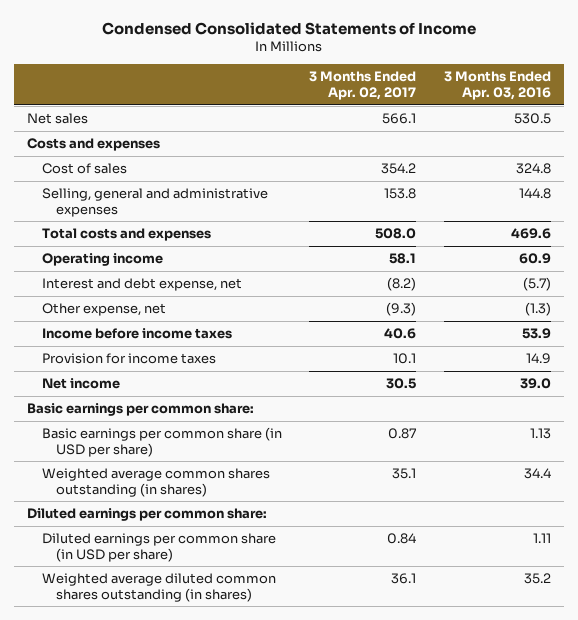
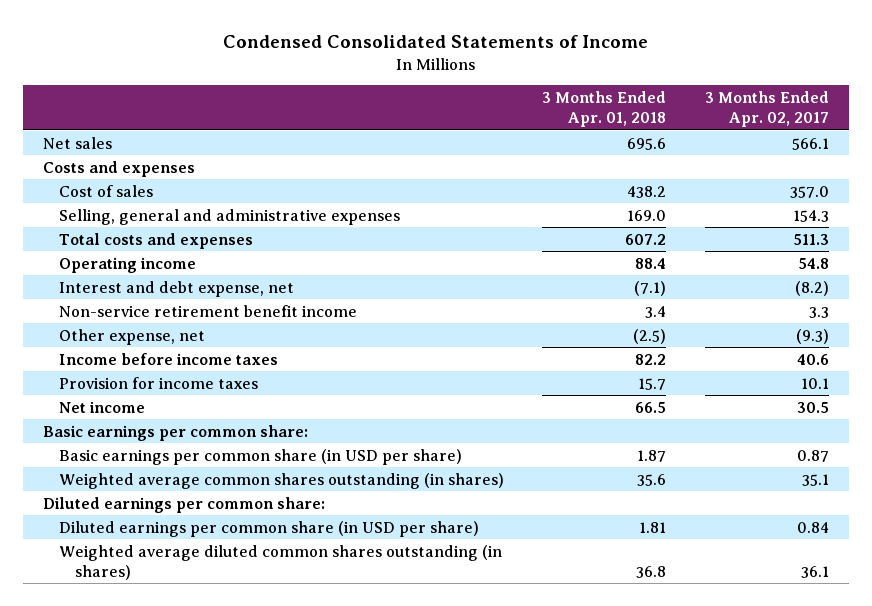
- | 3 Months Ended Apr. 02, 2017 | 3 Months Ended Apr. 03, 2016
+ | 3 Months Ended Apr. 01, 2018 | 3 Months Ended Apr. 02, 2017
- Cost of sales | 354.2 | 324.8
- Selling, general and administrative expenses | 153.8 | 144.8
- Total costs and expenses | 508.0 | 469.6
- Operating income | 58.1 | 60.9
+ Cost of sales | 438.2 | 357.0
+ Selling, general and administrative expenses | 169.0 | 154.3
+ Total costs and expenses | 607.2 | 511.3
+ Operating income | 88.4 | 54.8
+ Non-service retirement benefit income | 3.4 | 3.3

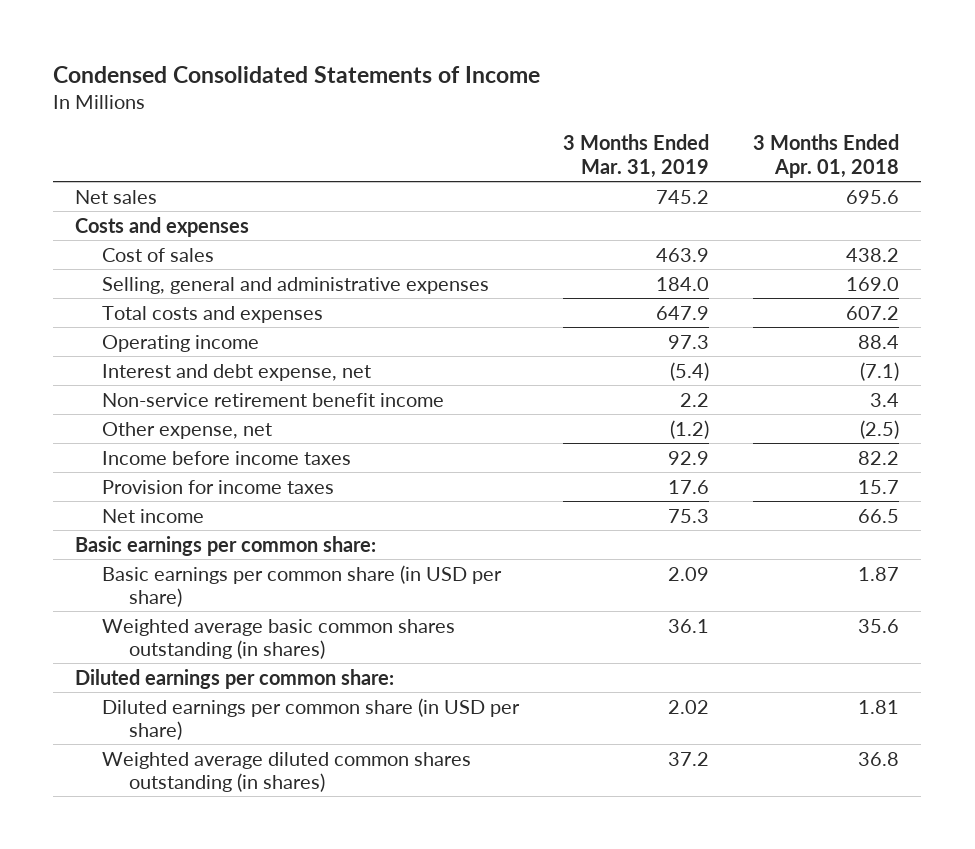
- | 3 Months Ended Apr. 01, 2018 | 3 Months Ended Apr. 02, 2017
+ | 3 Months Ended Mar. 31, 2019 | 3 Months Ended Apr. 01, 2018
- Weighted average common shares outstanding (in shares) | 35.6 | 35.1
+ Weighted average basic common shares outstanding (in shares) | 36.1 | 35.6

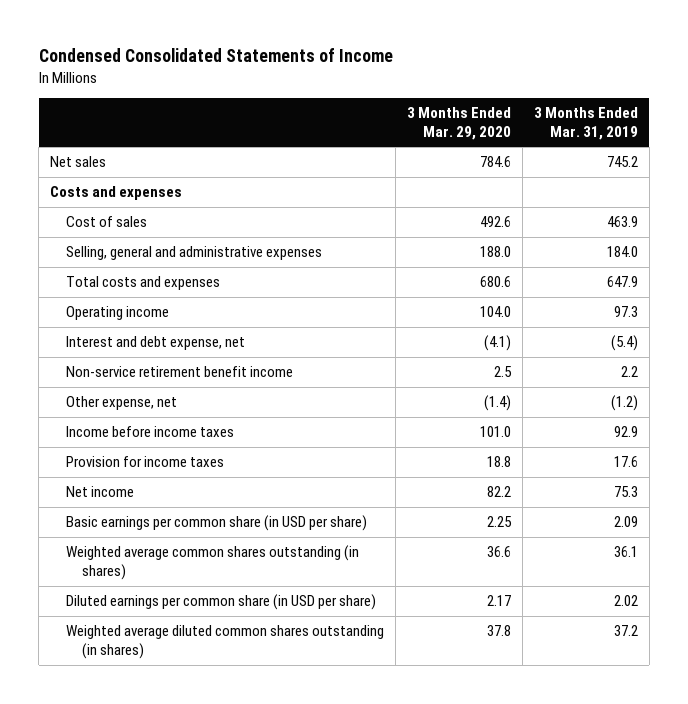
- | 3 Months Ended Mar. 31, 2019 | 3 Months Ended Apr. 01, 2018
+ | 3 Months Ended Mar. 29, 2020 | 3 Months Ended Mar. 31, 2019
- Basic earnings per common share:
- Weighted average basic common shares outstanding (in shares) | 36.1 | 35.6
- Diluted earnings per common share:
+ Weighted average common shares outstanding (in shares) | 36.6 | 36.1

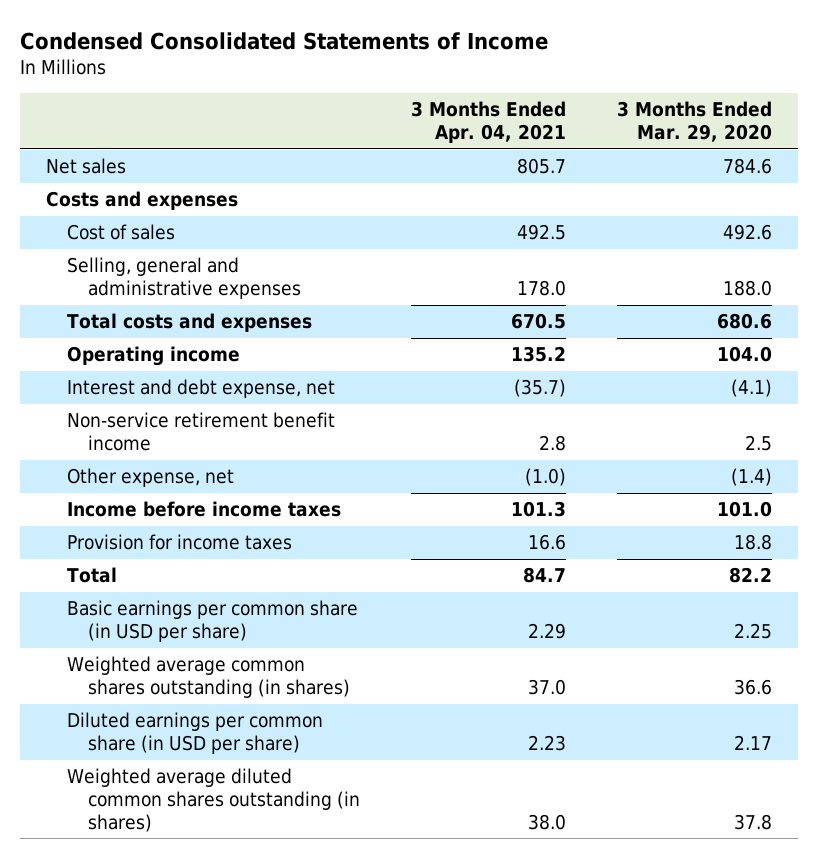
- | 3 Months Ended Mar. 29, 2020 | 3 Months Ended Mar. 31, 2019
+ | 3 Months Ended Apr. 04, 2021 | 3 Months Ended Mar. 29, 2020
- Net income | 82.2 | 75.3
+ Total | 84.7 | 82.2

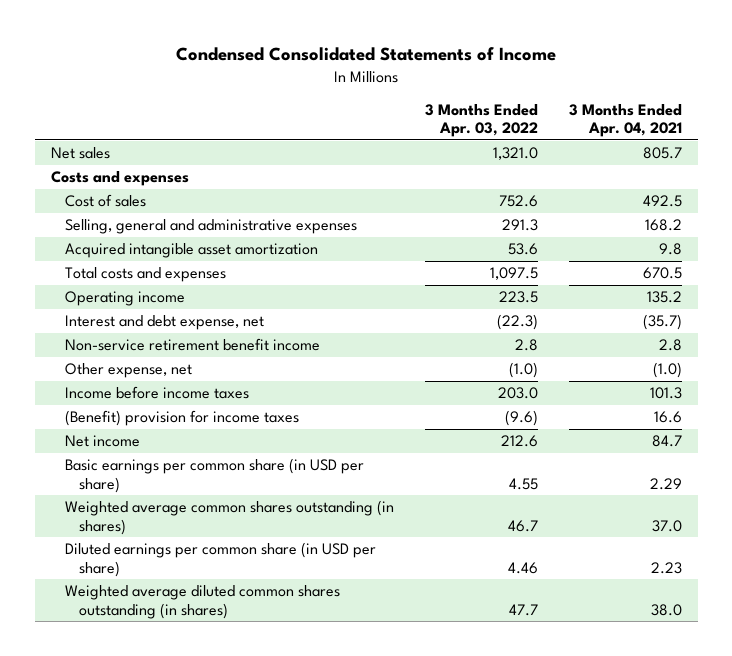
- | 3 Months Ended Apr. 04, 2021 | 3 Months Ended Mar. 29, 2020
+ | 3 Months Ended Apr. 03, 2022 | 3 Months Ended Apr. 04, 2021
- Selling, general and administrative expenses | 178.0 | 188.0
+ Selling, general and administrative expenses | 291.3 | 168.2
+ Acquired intangible asset amortization | 53.6 | 9.8
- Provision for income taxes | 16.6 | 18.8
- Total | 84.7 | 82.2
+ (Benefit) provision for income taxes | (9.6) | 16.6
+ Net income | 212.6 | 84.7

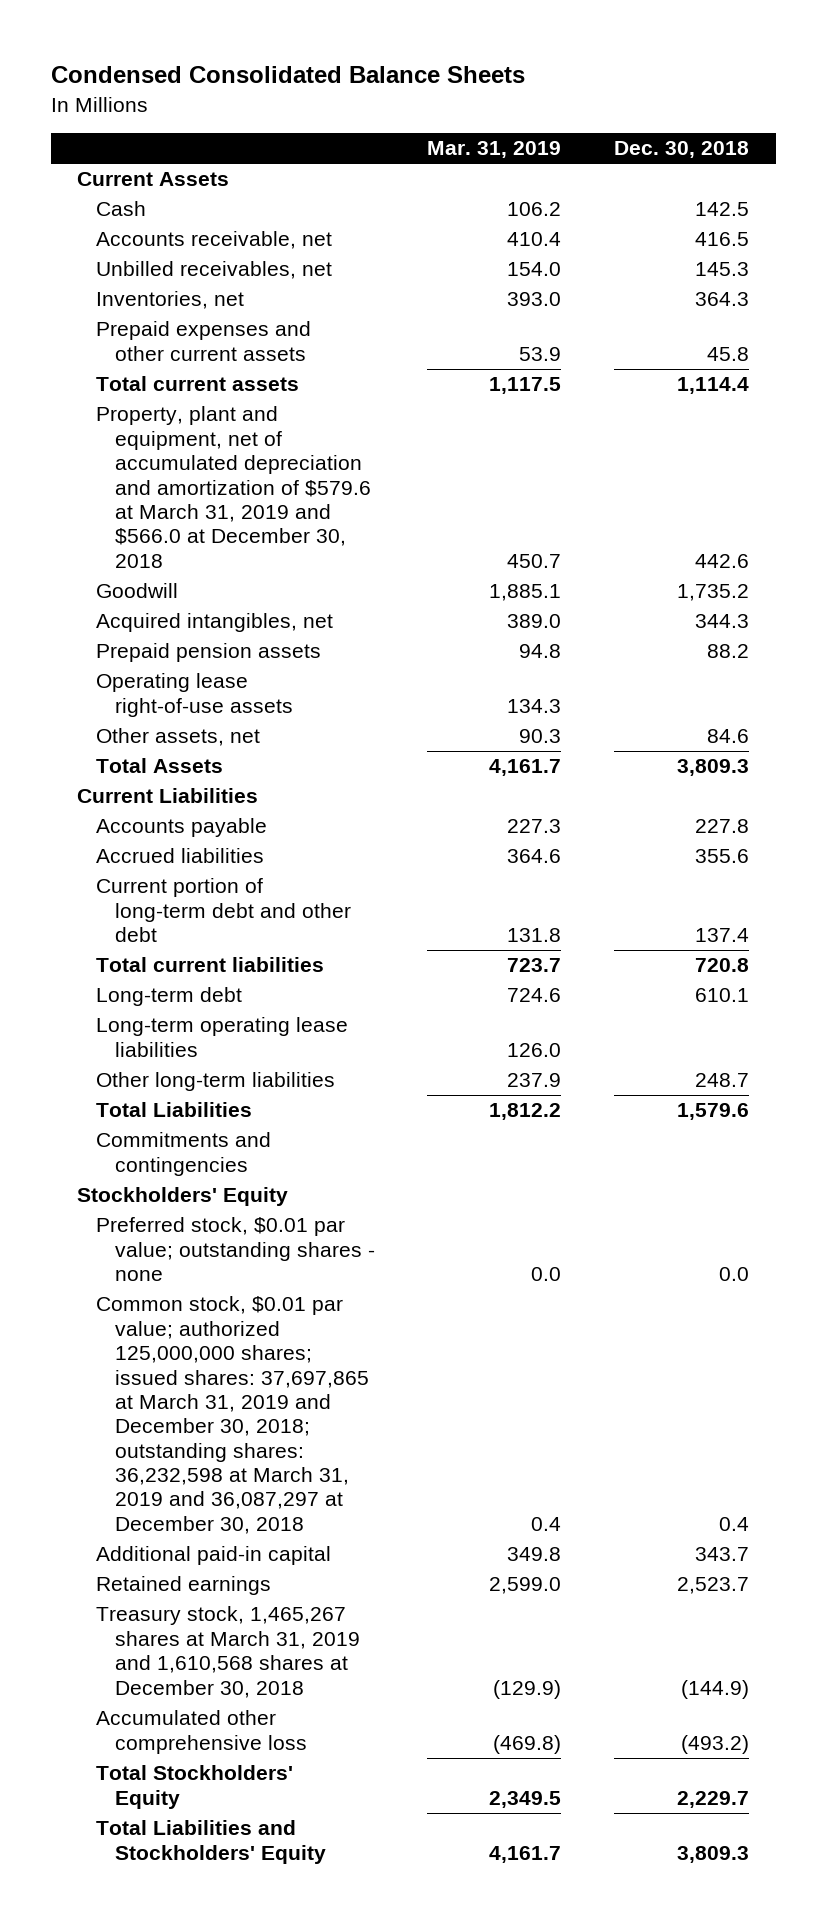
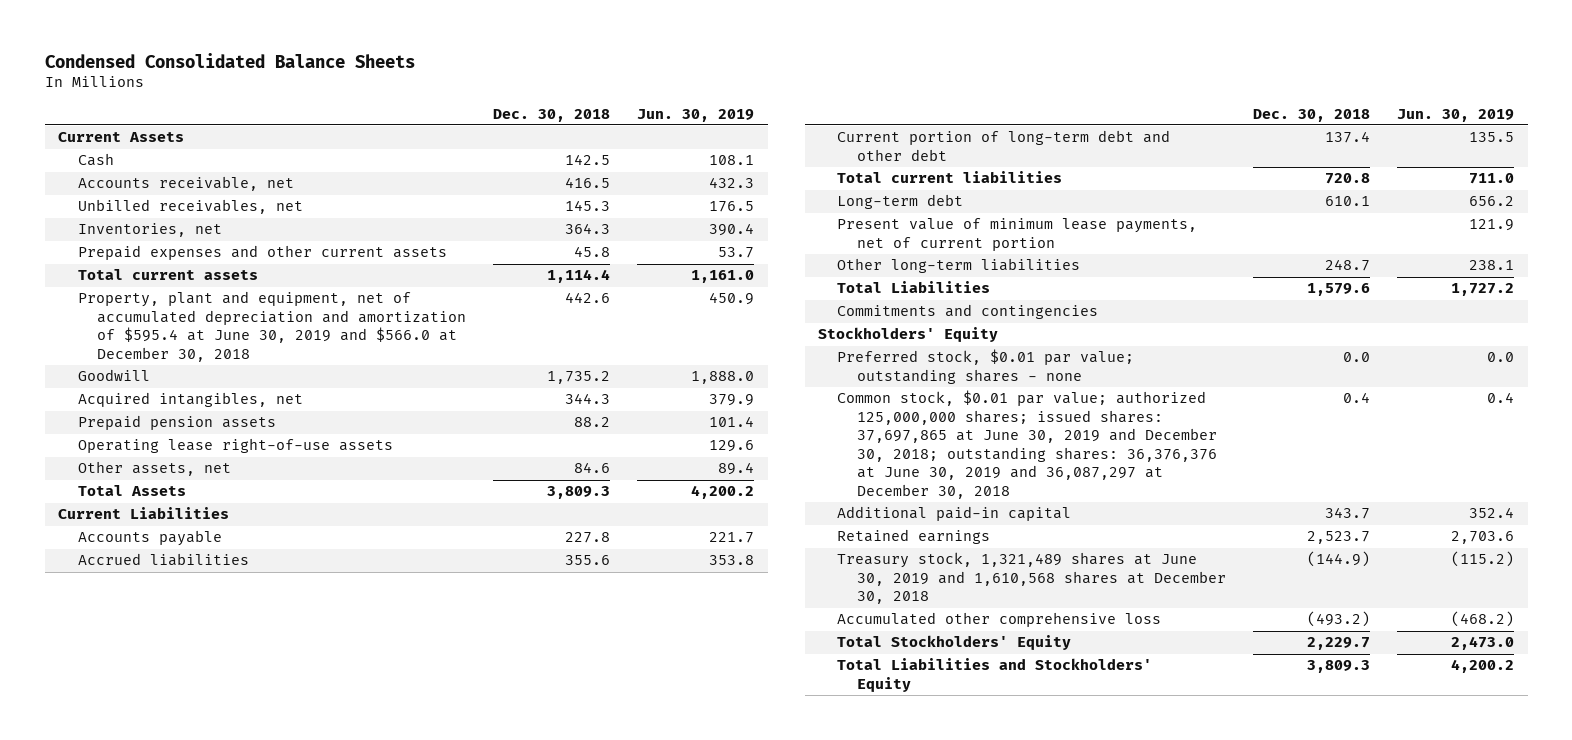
- | Mar. 31, 2019 | Dec. 30, 2018
+ | Dec. 30, 2018 | Jun. 30, 2019
- Property, plant and equipment, net of accumulated depreciation and amortization of $579.6 at March 31, 2019 and $566.0 at December 30, 2018 | 450.7 | 442.6
+ Property, plant and equipment, net of accumulated depreciation and amortization of $595.4 at June 30, 2019 and $566.0 at December 30, 2018 | 442.6 | 450.9
- Long-term operating lease liabilities | 126.0 |
+ Present value of minimum lease payments, net of current portion | | 121.9
- Common stock, $0.01 par value; authorized 125,000,000 shares; issued shares: 37,697,865 at March 31, 2019 and December 30, 2018; outstanding shares: 36,232,598 at March 31, 2019 and 36,087,297 at December 30, 2018 | 0.4 | 0.4
+ Common stock, $0.01 par value; authorized 125,000,000 shares; issued shares: 37,697,865 at June 30, 2019 and December 30, 2018; outstanding shares: 36,376,376 at June 30, 2019 and 36,087,297 at December 30, 2018 | 0.4 | 0.4
- Treasury stock, 1,465,267 shares at March 31, 2019 and 1,610,568 shares at December 30, 2018 | (129.9) | (144.9)
+ Treasury stock, 1,321,489 shares at June 30, 2019 and 1,610,568 shares at December 30, 2018 | (144.9) | (115.2)

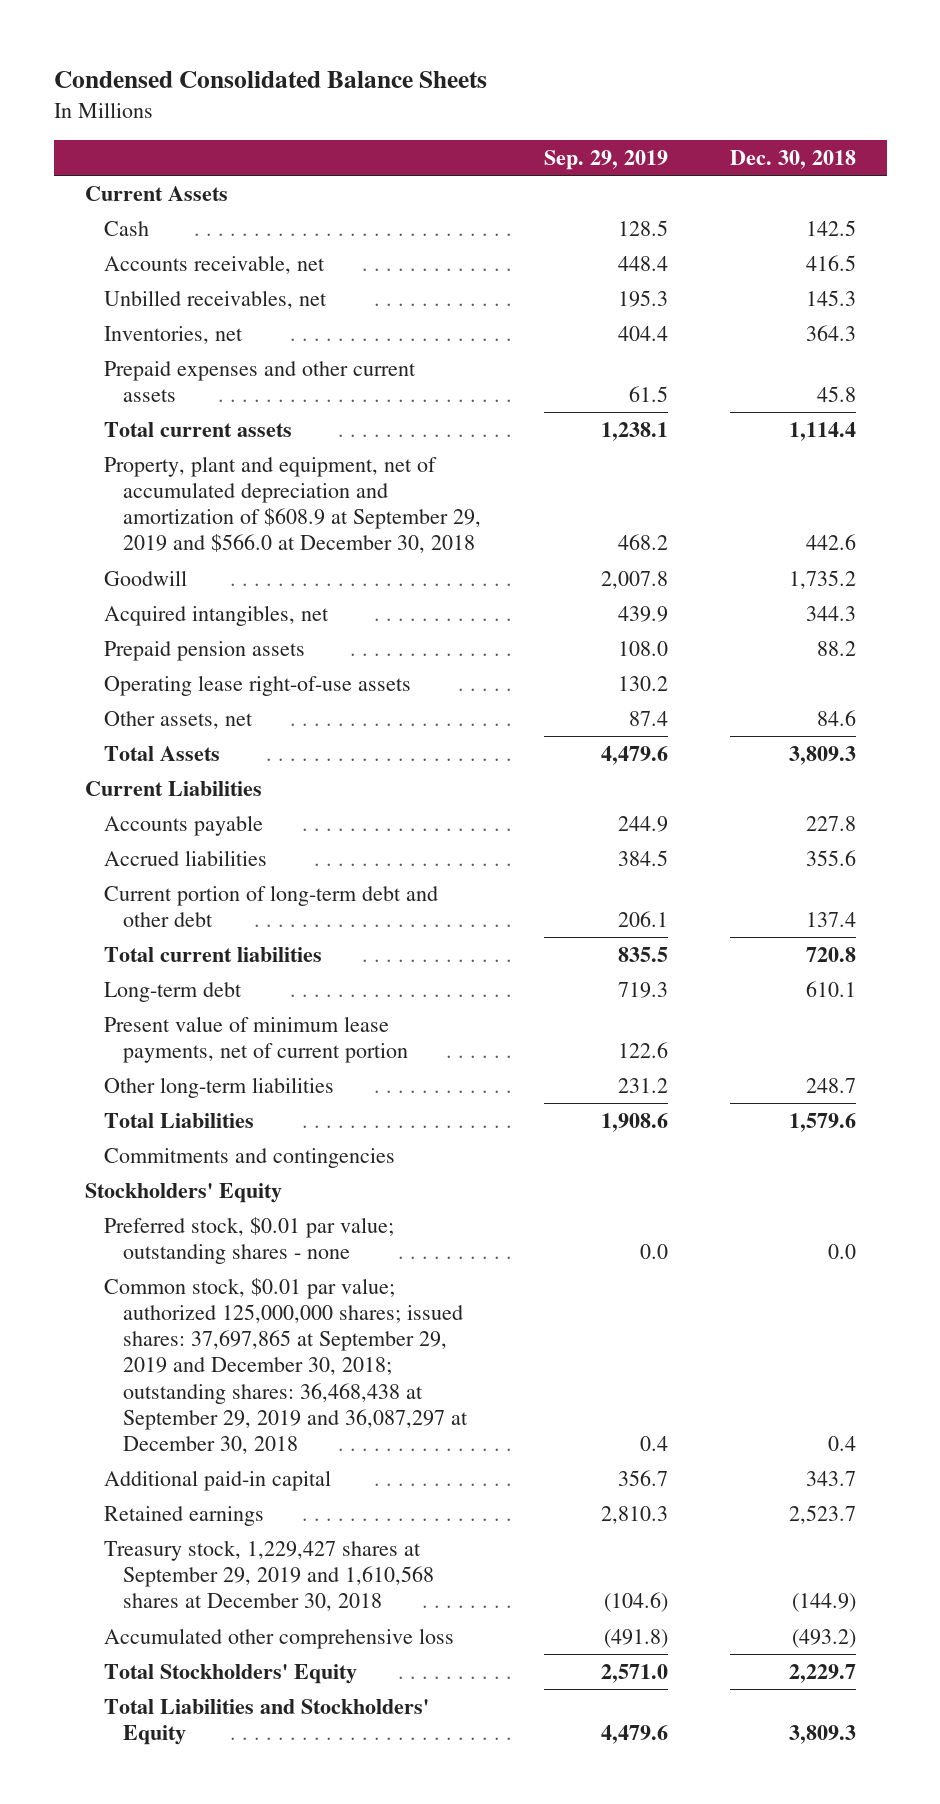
- | Dec. 30, 2018 | Jun. 30, 2019
+ | Sep. 29, 2019 | Dec. 30, 2018
- Property, plant and equipment, net of accumulated depreciation and amortization of $595.4 at June 30, 2019 and $566.0 at December 30, 2018 | 442.6 | 450.9
+ Property, plant and equipment, net of accumulated depreciation and amortization of $608.9 at September 29, 2019 and $566.0 at December 30, 2018 | 468.2 | 442.6
- Common stock, $0.01 par value; authorized 125,000,000 shares; issued shares: 37,697,865 at June 30, 2019 and December 30, 2018; outstanding shares: 36,376,376 at June 30, 2019 and 36,087,297 at December 30, 2018 | 0.4 | 0.4
+ Common stock, $0.01 par value; authorized 125,000,000 shares; issued shares: 37,697,865 at September 29, 2019 and December 30, 2018; outstanding shares: 36,468,438 at September 29, 2019 and 36,087,297 at December 30, 2018 | 0.4 | 0.4
- Treasury stock, 1,321,489 shares at June 30, 2019 and 1,610,568 shares at December 30, 2018 | (144.9) | (115.2)
+ Treasury stock, 1,229,427 shares at September 29, 2019 and 1,610,568 shares at December 30, 2018 | (104.6) | (144.9)

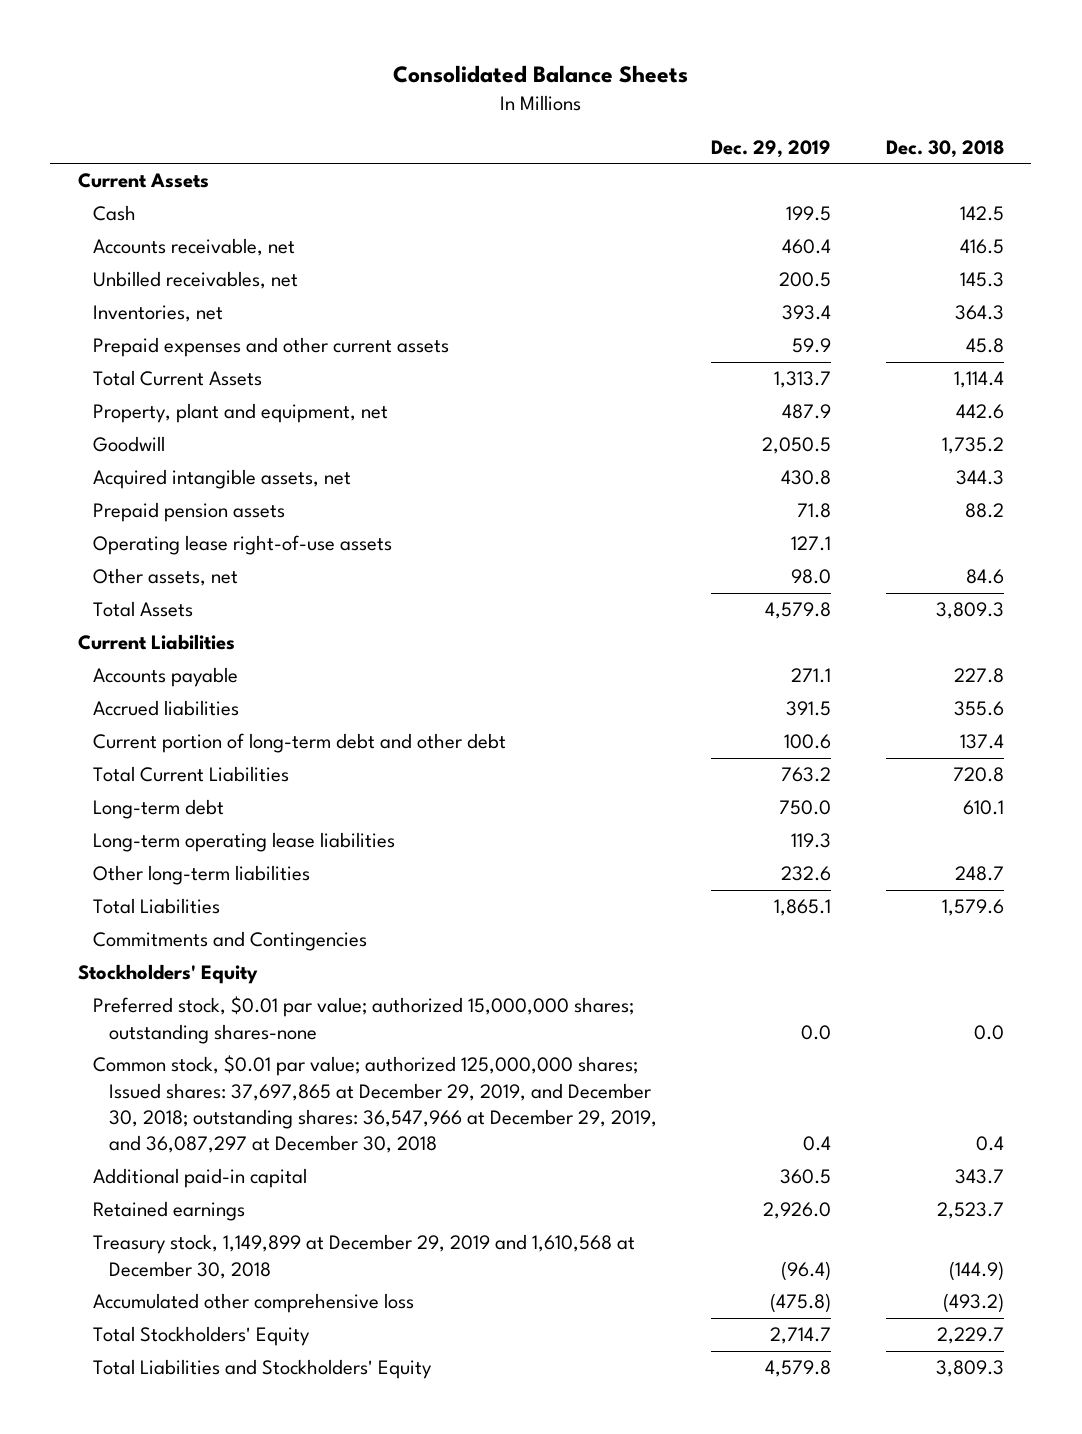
- Condensed Consolidated Balance Sheets
+ Consolidated Balance Sheets
- | Sep. 29, 2019 | Dec. 30, 2018
+ | Dec. 29, 2019 | Dec. 30, 2018
- Total current assets | 1,238.1 | 1,114.4
- Property, plant and equipment, net of accumulated depreciation and amortization of $608.9 at September 29, 2019 and $566.0 at December 30, 2018 | 468.2 | 442.6
+ Total Current Assets | 1,313.7 | 1,114.4
+ Property, plant and equipment, net | 487.9 | 442.6
- Acquired intangibles, net | 439.9 | 344.3
+ Acquired intangible assets, net | 430.8 | 344.3
- Total current liabilities | 835.5 | 720.8
+ Total Current Liabilities | 763.2 | 720.8
- Present value of minimum lease payments, net of current portion | 122.6 |
+ Long-term operating lease liabilities | 119.3 |
- Commitments and contingencies
+ Commitments and Contingencies
- Preferred stock, $0.01 par value; outstanding shares - none | 0.0 | 0.0
- Common stock, $0.01 par value; authorized 125,000,000 shares; issued shares: 37,697,865 at September 29, 2019 and December 30, 2018; outstanding shares: 36,468,438 at September 29, 2019 and 36,087,297 at December 30, 2018 | 0.4 | 0.4
+ Preferred stock, $0.01 par value; authorized 15,000,000 shares; outstanding shares-none | 0.0 | 0.0
+ Common stock, $0.01 par value; authorized 125,000,000 shares; Issued shares: 37,697,865 at December 29, 2019, and December 30, 2018; outstanding shares: 36,547,966 at December 29, 2019, and 36,087,297 at December 30, 2018 | 0.4 | 0.4
- Treasury stock, 1,229,427 shares at September 29, 2019 and 1,610,568 shares at December 30, 2018 | (104.6) | (144.9)
+ Treasury stock, 1,149,899 at December 29, 2019 and 1,610,568 at December 30, 2018 | (96.4) | (144.9)

